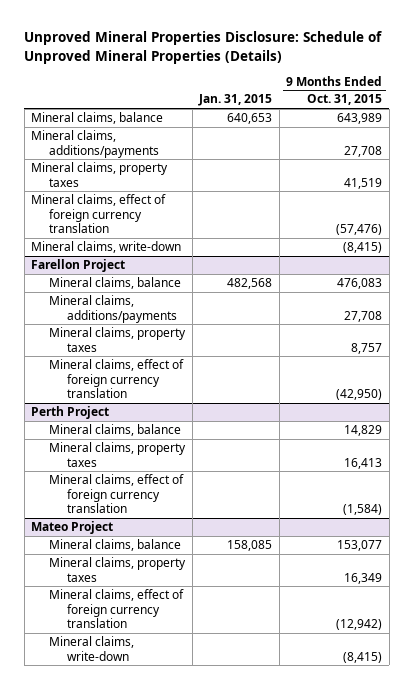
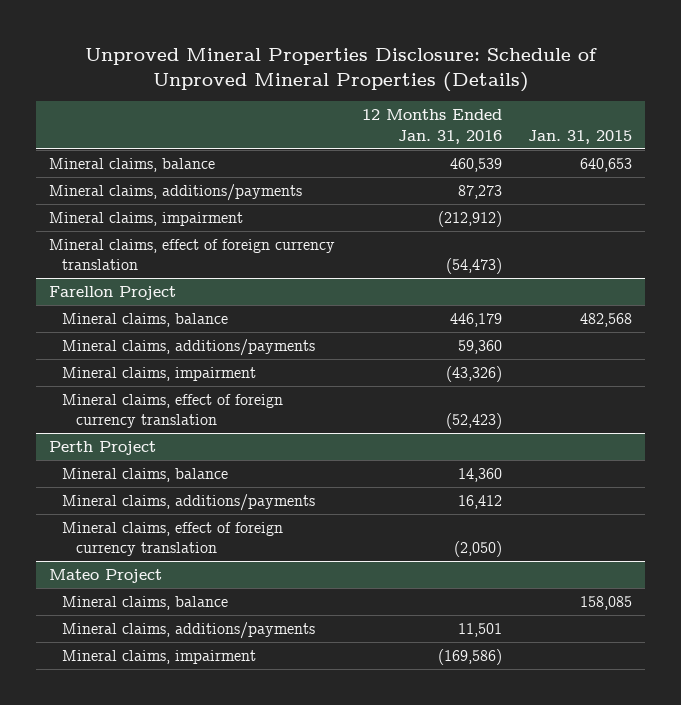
- | Jan. 31, 2015 | 9 Months Ended Oct. 31, 2015
+ | 12 Months Ended Jan. 31, 2016 | Jan. 31, 2015
- Mineral claims, property taxes | | 41,519
+ Mineral claims, impairment | (212,912) |
- Mineral claims, write-down | | (8,415)
@ Farellon Project
- Mineral claims, property taxes | | 8,757
+ Mineral claims, impairment | (43,326) |
@ Perth Project
- Mineral claims, property taxes | | 16,413
+ Mineral claims, additions/payments | 16,412 |
@ Mateo Project
- Mineral claims, property taxes | | 16,349
- Mineral claims, effect of foreign currency translation | | (12,942)
- Mineral claims, write-down | | (8,415)
+ Mineral claims, additions/payments | 11,501 |
+ Mineral claims, impairment | (169,586) |

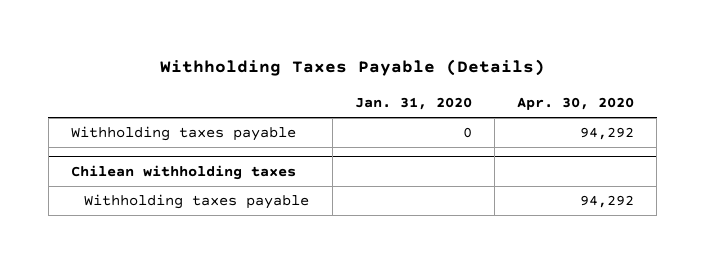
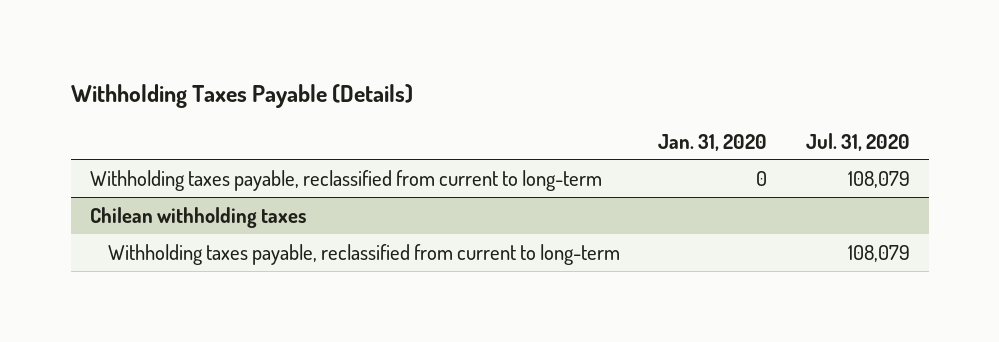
- | Jan. 31, 2020 | Apr. 30, 2020
+ | Jan. 31, 2020 | Jul. 31, 2020
- Withholding taxes payable | 0 | 94,292
+ Withholding taxes payable, reclassified from current to long-term | 0 | 108,079
@ Chilean withholding taxes
- Withholding taxes payable | | 94,292
+ Withholding taxes payable, reclassified from current to long-term | | 108,079

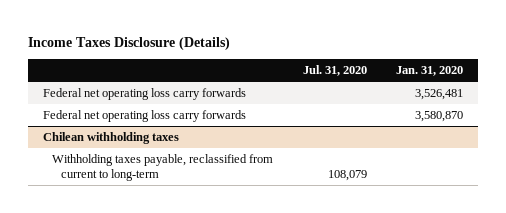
- Withholding Taxes Payable (Details)
+ Income Taxes Disclosure (Details)
- | Jan. 31, 2020 | Jul. 31, 2020
+ | Jul. 31, 2020 | Jan. 31, 2020
- Withholding taxes payable, reclassified from current to long-term | 0 | 108,079
+ Federal net operating loss carry forwards | | 3,526,481
+ Federal net operating loss carry forwards | | 3,580,870

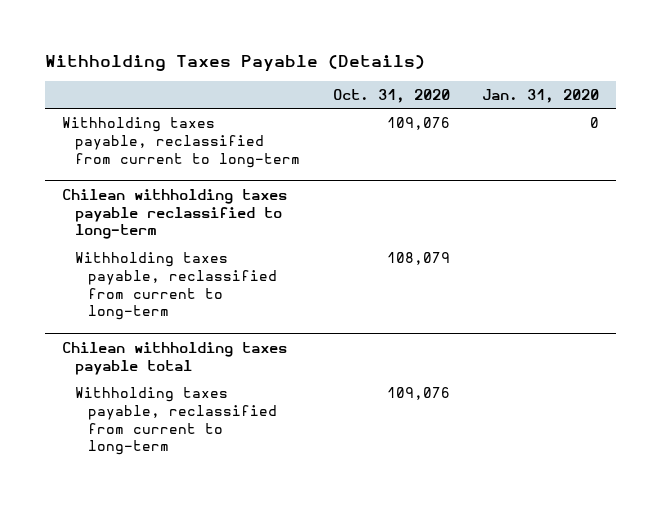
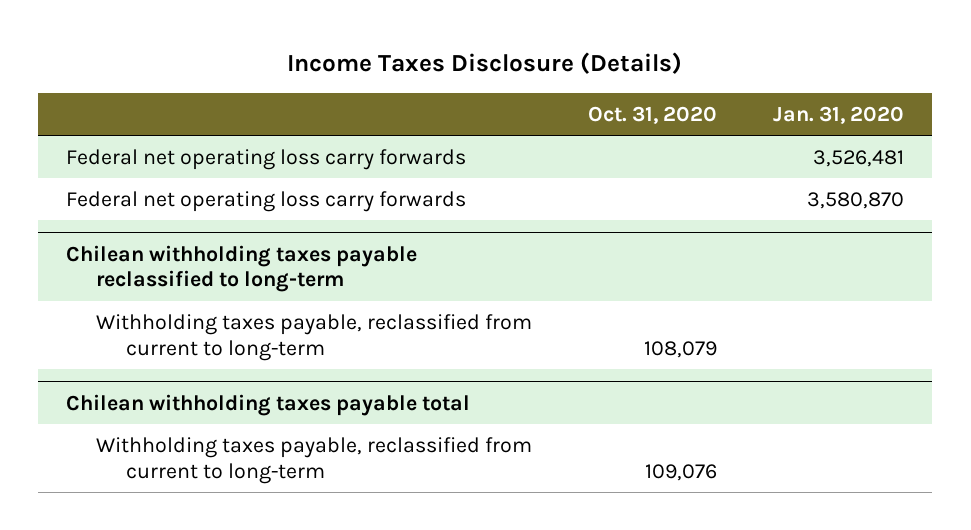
- Withholding Taxes Payable (Details)
+ Income Taxes Disclosure (Details)
- Withholding taxes payable, reclassified from current to long-term | 109,076 | 0
+ Federal net operating loss carry forwards | | 3,526,481
+ Federal net operating loss carry forwards | | 3,580,870

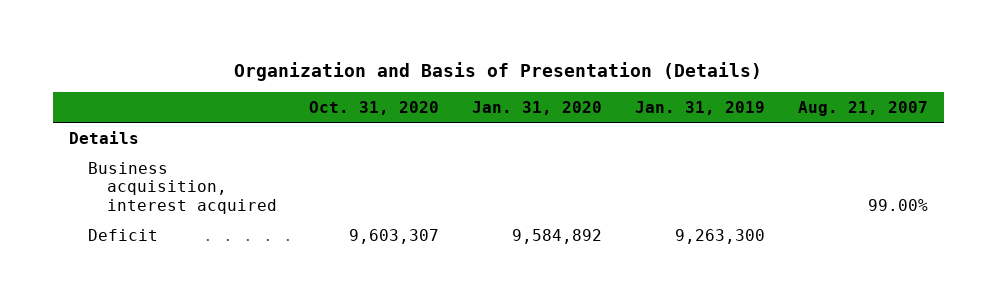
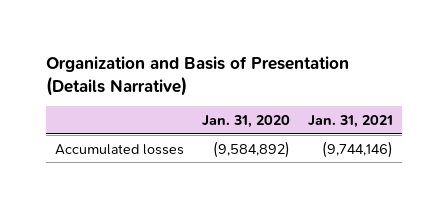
- Organization and Basis of Presentation (Details)
+ Organization and Basis of Presentation (Details Narrative)
- | Oct. 31, 2020 | Jan. 31, 2020 | Jan. 31, 2019 | Aug. 21, 2007
+ | Jan. 31, 2020 | Jan. 31, 2021
- Details
- Business acquisition, interest acquired | | | | 99.00%
- Deficit | 9,603,307 | 9,584,892 | 9,263,300 |
+ Accumulated losses | (9,584,892) | (9,744,146)

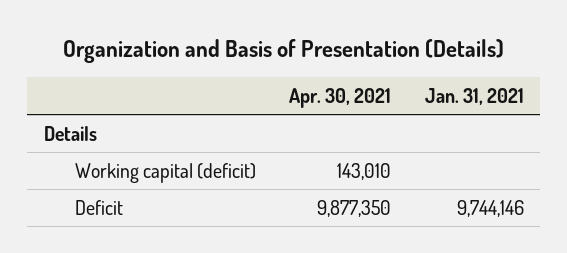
- Organization and Basis of Presentation (Details Narrative)
+ Organization and Basis of Presentation (Details)
- | Jan. 31, 2020 | Jan. 31, 2021
+ | Apr. 30, 2021 | Jan. 31, 2021
- Accumulated losses | (9,584,892) | (9,744,146)
+ Details
+ Working capital (deficit) | 143,010 |
+ Deficit | 9,877,350 | 9,744,146

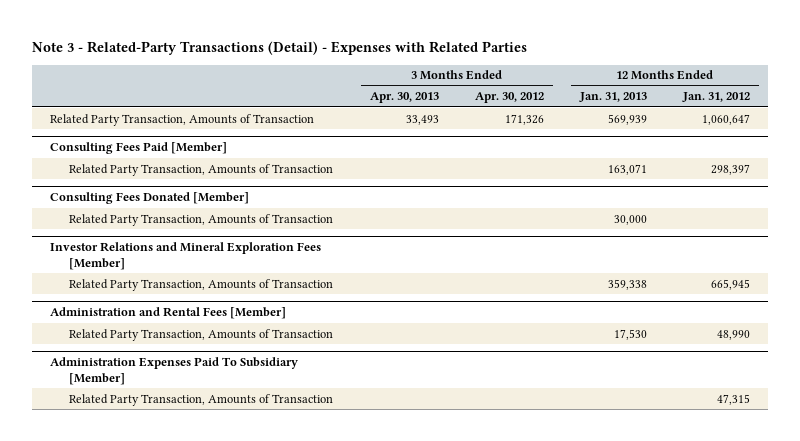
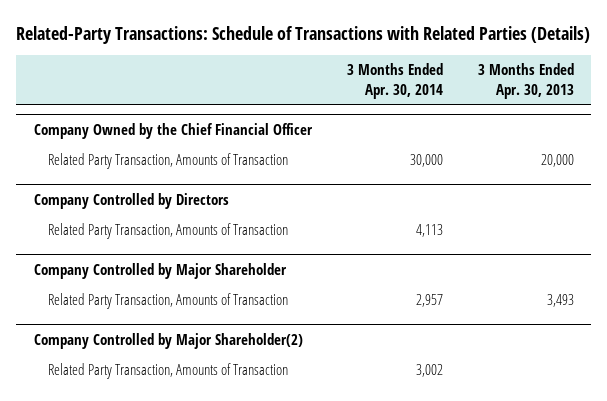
- Note 3 - Related-Party Transactions (Detail) - Expenses with Related Parties
+ Related-Party Transactions: Schedule of Transactions with Related Parties (Details)
- | 3 Months Ended Apr. 30, 2013 | 3 Months Ended Apr. 30, 2012 | 12 Months Ended Jan. 31, 2013 | 12 Months Ended Jan. 31, 2012
+ | 3 Months Ended Apr. 30, 2014 | 3 Months Ended Apr. 30, 2013
- Related Party Transaction, Amounts of Transaction | 33,493 | 171,326 | 569,939 | 1,060,647
- Consulting Fees Paid [Member]
- Related Party Transaction, Amounts of Transaction | | | 163,071 | 298,397
- Consulting Fees Donated [Member]
- Related Party Transaction, Amounts of Transaction | | | 30,000 |
- Investor Relations and Mineral Exploration Fees [Member]
- Related Party Transaction, Amounts of Transaction | | | 359,338 | 665,945
- Administration and Rental Fees [Member]
- Related Party Transaction, Amounts of Transaction | | | 17,530 | 48,990
- Administration Expenses Paid To Subsidiary [Member]
- Related Party Transaction, Amounts of Transaction | | | | 47,315
+ Company Owned by the Chief Financial Officer
+ Related Party Transaction, Amounts of Transaction | 30,000 | 20,000
+ Company Controlled by Directors
+ Related Party Transaction, Amounts of Transaction | 4,113 |
+ Company Controlled by Major Shareholder
+ Related Party Transaction, Amounts of Transaction | 2,957 | 3,493
+ Company Controlled by Major Shareholder(2)
+ Related Party Transaction, Amounts of Transaction | 3,002 |

